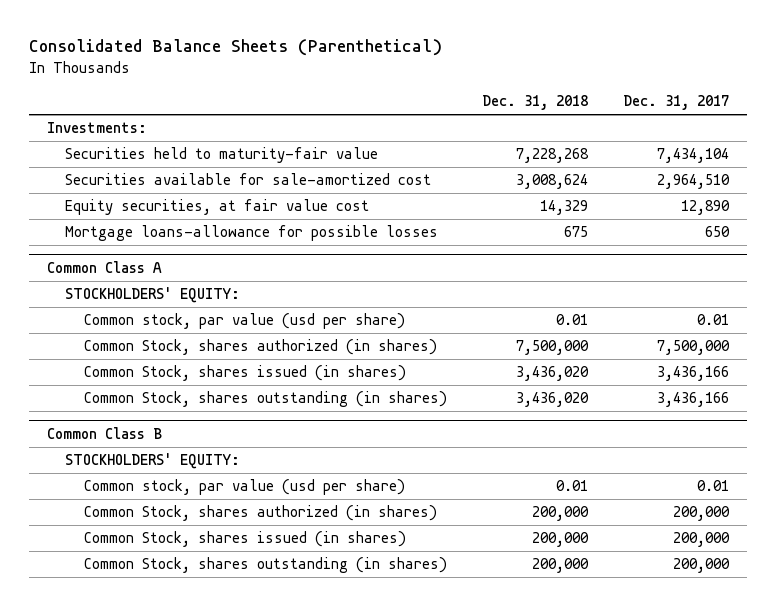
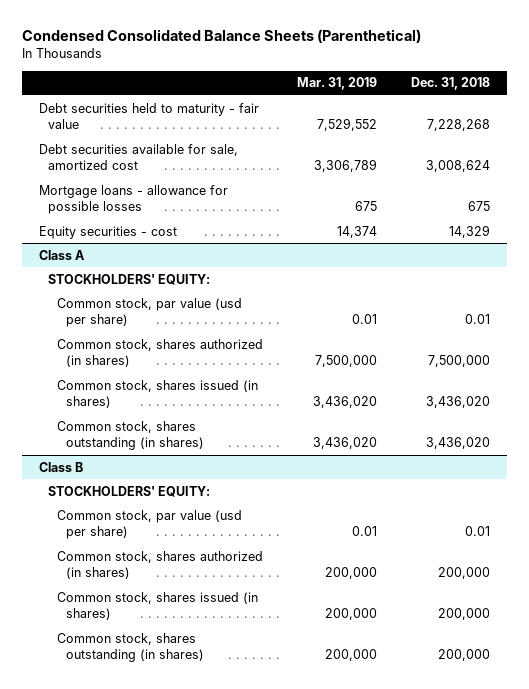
- Consolidated Balance Sheets (Parenthetical)
+ Condensed Consolidated Balance Sheets (Parenthetical)
- | Dec. 31, 2018 | Dec. 31, 2017
+ | Mar. 31, 2019 | Dec. 31, 2018
- Investments:
- Securities held to maturity-fair value | 7,228,268 | 7,434,104
- Securities available for sale-amortized cost | 3,008,624 | 2,964,510
- Equity securities, at fair value cost | 14,329 | 12,890
- Mortgage loans-allowance for possible losses | 675 | 650
- Common Class A
+ Debt securities held to maturity - fair value | 7,529,552 | 7,228,268
+ Debt securities available for sale, amortized cost | 3,306,789 | 3,008,624
+ Mortgage loans - allowance for possible losses | 675 | 675
+ Equity securities - cost | 14,374 | 14,329
+ Class A
- Common Stock, shares authorized (in shares) | 7,500,000 | 7,500,000
- Common Stock, shares issued (in shares) | 3,436,020 | 3,436,166
- Common Stock, shares outstanding (in shares) | 3,436,020 | 3,436,166
- Common Class B
+ Common stock, shares authorized (in shares) | 7,500,000 | 7,500,000
+ Common stock, shares issued (in shares) | 3,436,020 | 3,436,020
+ Common stock, shares outstanding (in shares) | 3,436,020 | 3,436,020
+ Class B
- Common Stock, shares authorized (in shares) | 200,000 | 200,000
- Common Stock, shares issued (in shares) | 200,000 | 200,000
- Common Stock, shares outstanding (in shares) | 200,000 | 200,000
+ Common stock, shares authorized (in shares) | 200,000 | 200,000
+ Common stock, shares issued (in shares) | 200,000 | 200,000
+ Common stock, shares outstanding (in shares) | 200,000 | 200,000

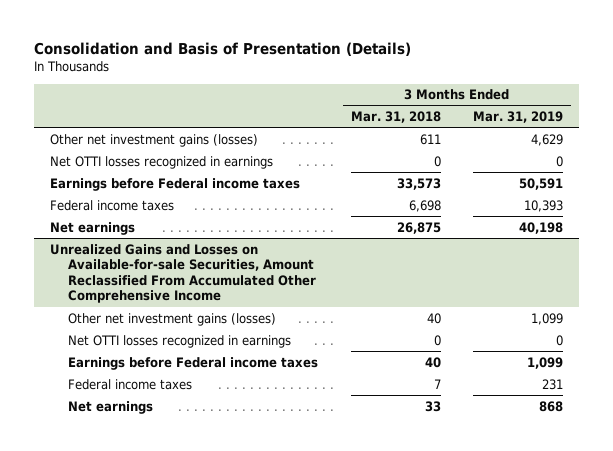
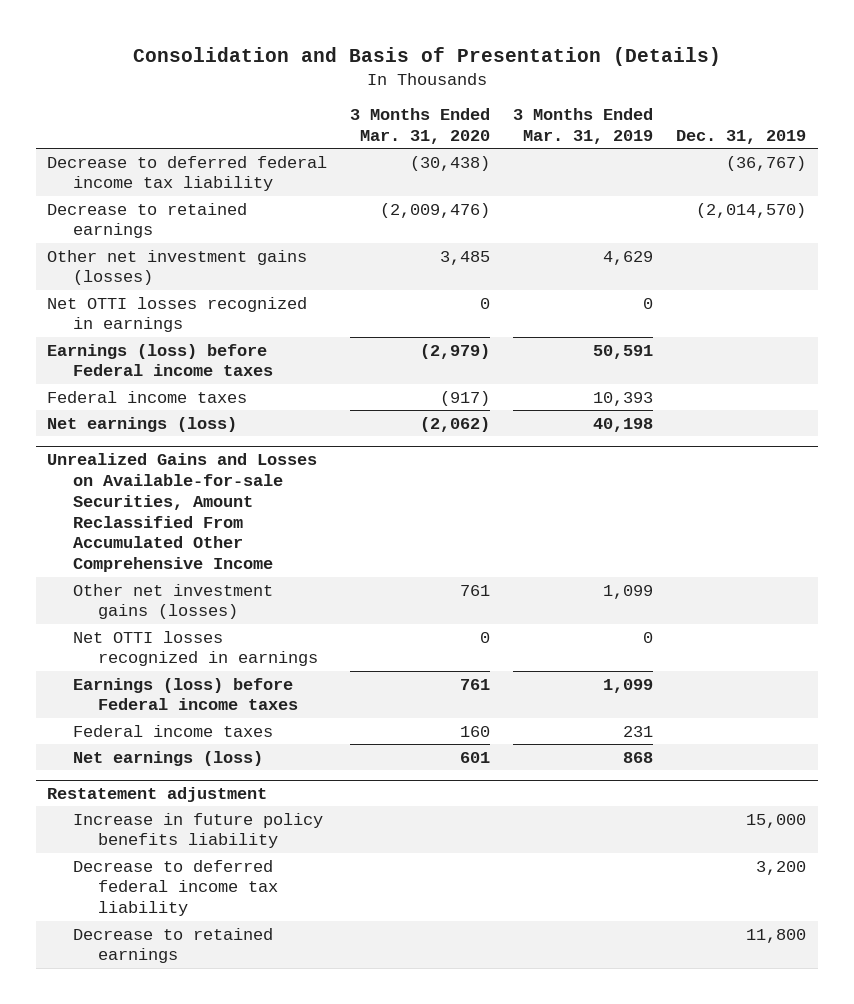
- | 3 Months Ended Mar. 31, 2018 | 3 Months Ended Mar. 31, 2019
+ | 3 Months Ended Mar. 31, 2020 | 3 Months Ended Mar. 31, 2019 | Dec. 31, 2019
+ Decrease to deferred federal income tax liability | (30,438) | | (36,767)
+ Decrease to retained earnings | (2,009,476) | | (2,014,570)
- Earnings before Federal income taxes | 33,573 | 50,591
+ Earnings (loss) before Federal income taxes | (2,979) | 50,591 |
- Net earnings | 26,875 | 40,198
+ Net earnings (loss) | (2,062) | 40,198 |
@ Unrealized Gains and Losses on Available-for-sale Securities, Amount Reclassified From Accumulated Other Comprehensive Income
- Earnings before Federal income taxes | 40 | 1,099
+ Earnings (loss) before Federal income taxes | 761 | 1,099 |
- Net earnings | 33 | 868
+ Net earnings (loss) | 601 | 868 |
+ Restatement adjustment
+ Increase in future policy benefits liability | | | 15,000
+ Decrease to deferred federal income tax liability | | | 3,200
+ Decrease to retained earnings | | | 11,800

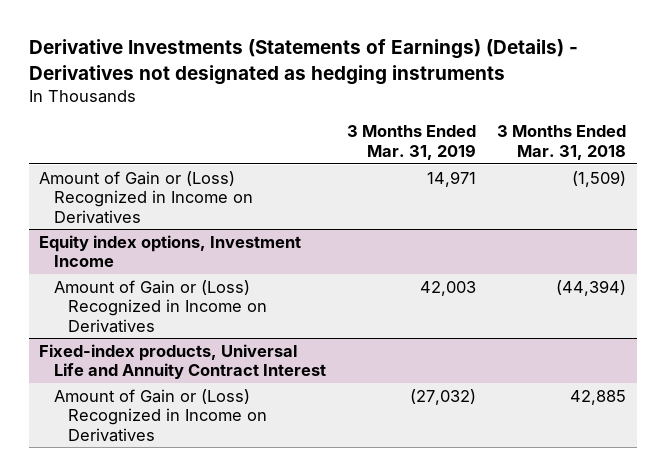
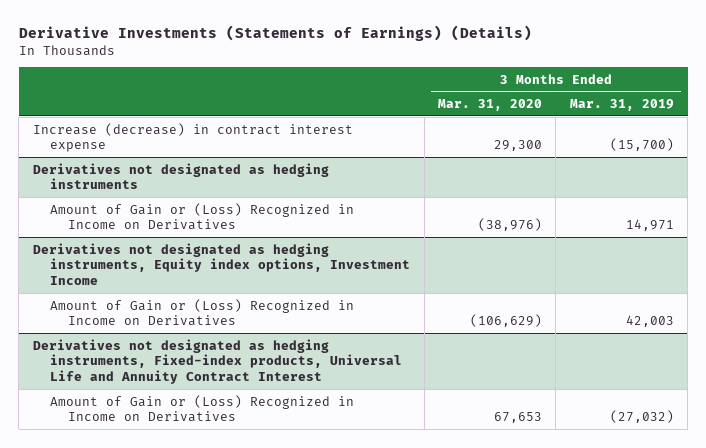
- Derivative Investments (Statements of Earnings) (Details) - Derivatives not designated as hedging instruments
+ Derivative Investments (Statements of Earnings) (Details)
- | 3 Months Ended Mar. 31, 2019 | 3 Months Ended Mar. 31, 2018
+ | 3 Months Ended Mar. 31, 2020 | 3 Months Ended Mar. 31, 2019
+ Increase (decrease) in contract interest expense | 29,300 | (15,700)
+ Derivatives not designated as hedging instruments
- Equity index options, Investment Income
+ Derivatives not designated as hedging instruments, Equity index options, Investment Income
- Fixed-index products, Universal Life and Annuity Contract Interest
+ Derivatives not designated as hedging instruments, Fixed-index products, Universal Life and Annuity Contract Interest

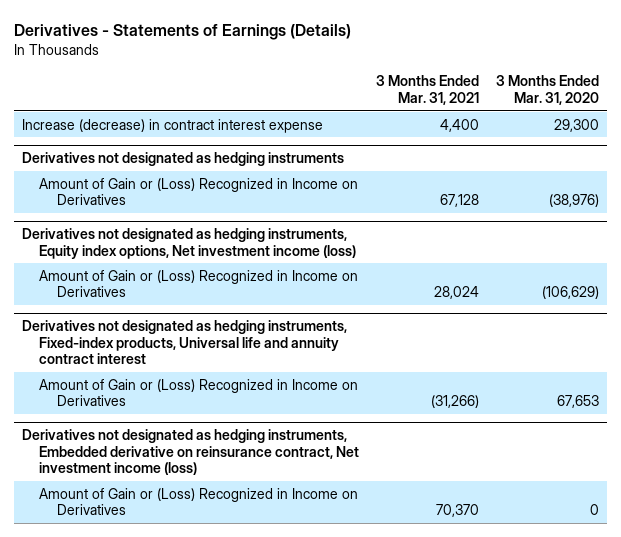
- Derivative Investments (Statements of Earnings) (Details)
+ Derivatives - Statements of Earnings (Details)
- | 3 Months Ended Mar. 31, 2020 | 3 Months Ended Mar. 31, 2019
+ | 3 Months Ended Mar. 31, 2021 | 3 Months Ended Mar. 31, 2020
- Derivatives not designated as hedging instruments, Equity index options, Investment Income
+ Derivatives not designated as hedging instruments, Equity index options, Net investment income (loss)
- Derivatives not designated as hedging instruments, Fixed-index products, Universal Life and Annuity Contract Interest
+ Derivatives not designated as hedging instruments, Fixed-index products, Universal life and annuity contract interest
+ Derivatives not designated as hedging instruments, Embedded derivative on reinsurance contract, Net investment income (loss)
+ Amount of Gain or (Loss) Recognized in Income on Derivatives | 70,370 | 0

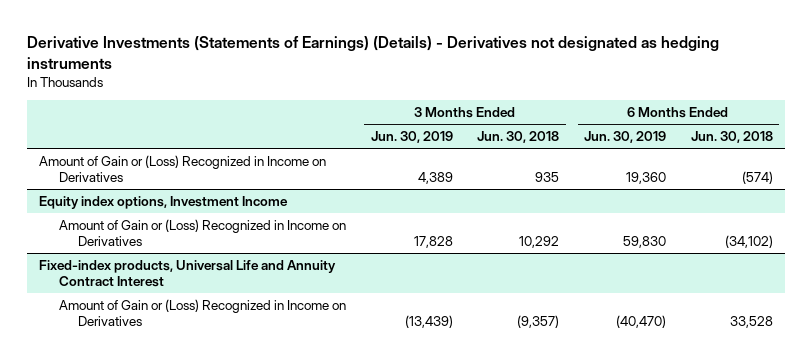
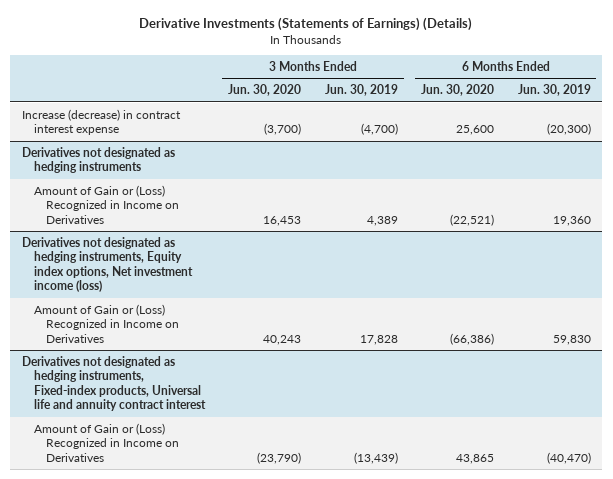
- Derivative Investments (Statements of Earnings) (Details) - Derivatives not designated as hedging instruments
+ Derivative Investments (Statements of Earnings) (Details)
- | 3 Months Ended Jun. 30, 2019 | 3 Months Ended Jun. 30, 2018 | 6 Months Ended Jun. 30, 2019 | 6 Months Ended Jun. 30, 2018
+ | 3 Months Ended Jun. 30, 2020 | 3 Months Ended Jun. 30, 2019 | 6 Months Ended Jun. 30, 2020 | 6 Months Ended Jun. 30, 2019
+ Increase (decrease) in contract interest expense | (3,700) | (4,700) | 25,600 | (20,300)
+ Derivatives not designated as hedging instruments
- Equity index options, Investment Income
+ Derivatives not designated as hedging instruments, Equity index options, Net investment income (loss)
- Fixed-index products, Universal Life and Annuity Contract Interest
+ Derivatives not designated as hedging instruments, Fixed-index products, Universal life and annuity contract interest

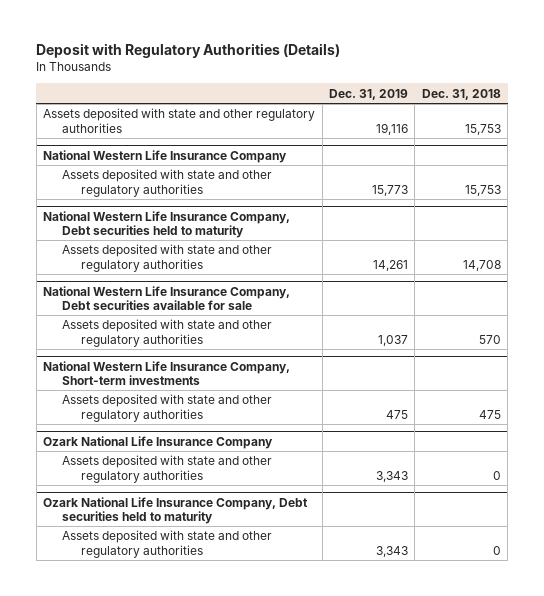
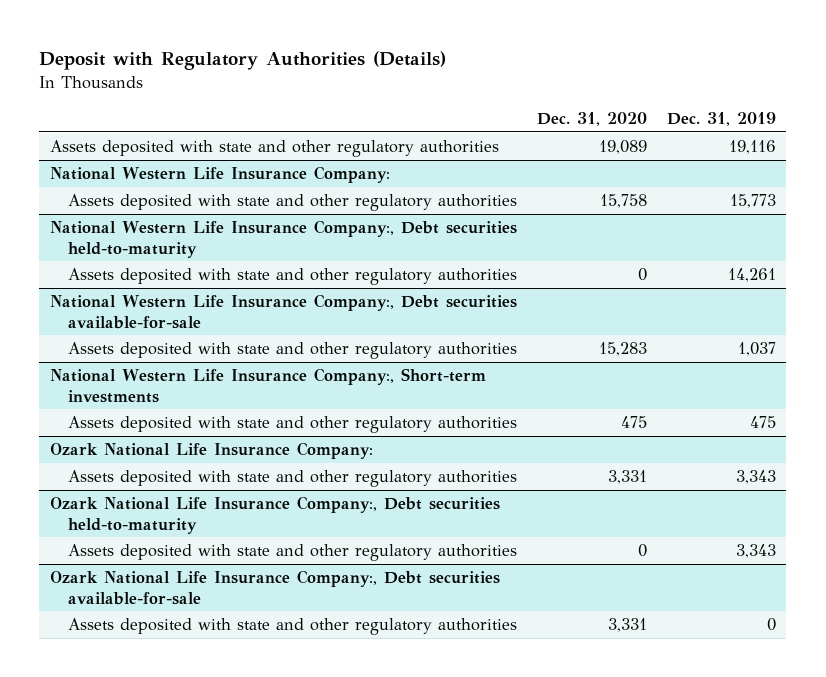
- | Dec. 31, 2019 | Dec. 31, 2018
+ | Dec. 31, 2020 | Dec. 31, 2019
- National Western Life Insurance Company
+ National Western Life Insurance Company:
- National Western Life Insurance Company, Debt securities held to maturity
+ National Western Life Insurance Company:, Debt securities held-to-maturity
- National Western Life Insurance Company, Debt securities available for sale
+ National Western Life Insurance Company:, Debt securities available-for-sale
- National Western Life Insurance Company, Short-term investments
+ National Western Life Insurance Company:, Short-term investments
- Ozark National Life Insurance Company
+ Ozark National Life Insurance Company:
- Ozark National Life Insurance Company, Debt securities held to maturity
+ Ozark National Life Insurance Company:, Debt securities held-to-maturity
+ Ozark National Life Insurance Company:, Debt securities available-for-sale
+ Assets deposited with state and other regulatory authorities | 3,331 | 0

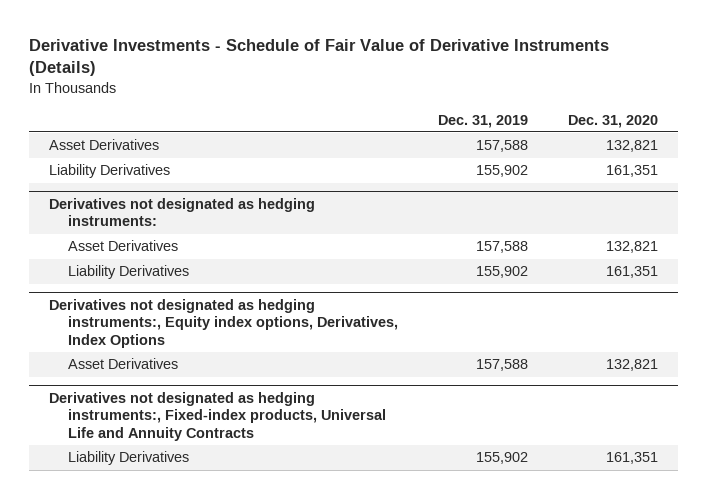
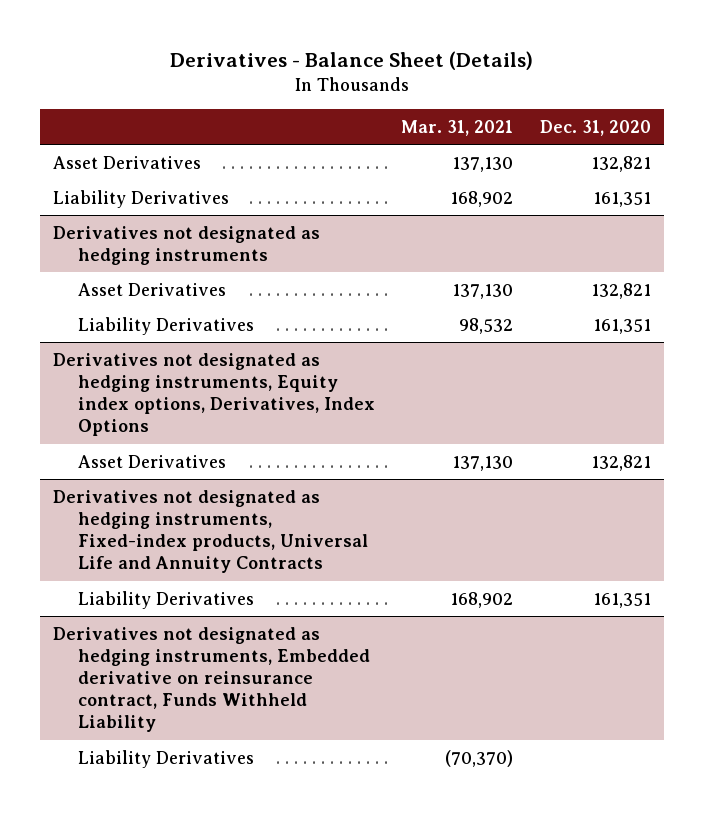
- Derivative Investments - Schedule of Fair Value of Derivative Instruments (Details)
+ Derivatives - Balance Sheet (Details)
- | Dec. 31, 2019 | Dec. 31, 2020
+ | Mar. 31, 2021 | Dec. 31, 2020
- Derivatives not designated as hedging instruments:
+ Derivatives not designated as hedging instruments
- Derivatives not designated as hedging instruments:, Equity index options, Derivatives, Index Options
+ Derivatives not designated as hedging instruments, Equity index options, Derivatives, Index Options
- Derivatives not designated as hedging instruments:, Fixed-index products, Universal Life and Annuity Contracts
+ Derivatives not designated as hedging instruments, Fixed-index products, Universal Life and Annuity Contracts
+ Derivatives not designated as hedging instruments, Embedded derivative on reinsurance contract, Funds Withheld Liability
+ Liability Derivatives | (70,370) |

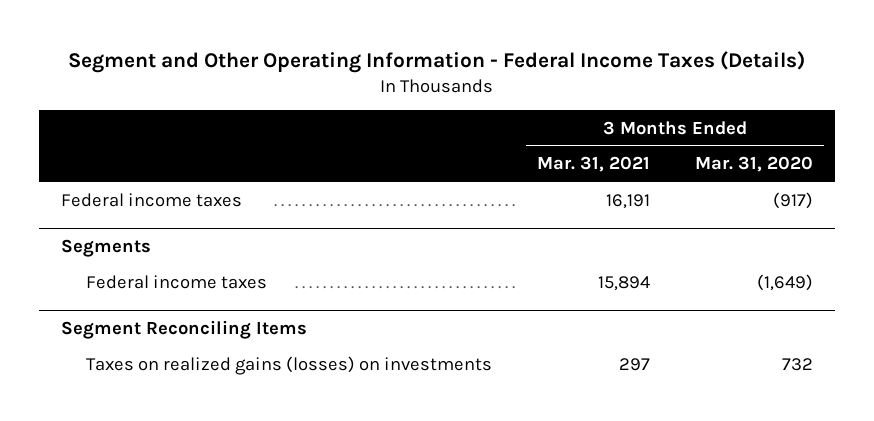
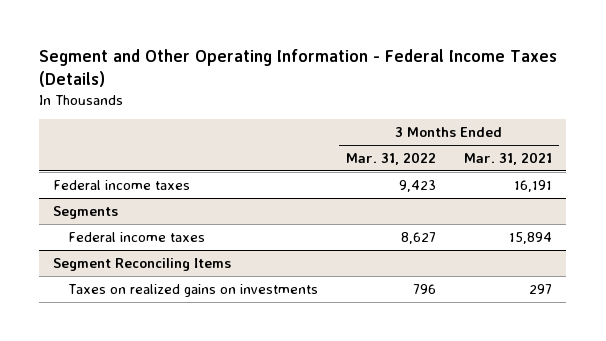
- | 3 Months Ended Mar. 31, 2021 | 3 Months Ended Mar. 31, 2020
+ | 3 Months Ended Mar. 31, 2022 | 3 Months Ended Mar. 31, 2021
@ Segment Reconciling Items
- Taxes on realized gains (losses) on investments | 297 | 732
+ Taxes on realized gains on investments | 796 | 297

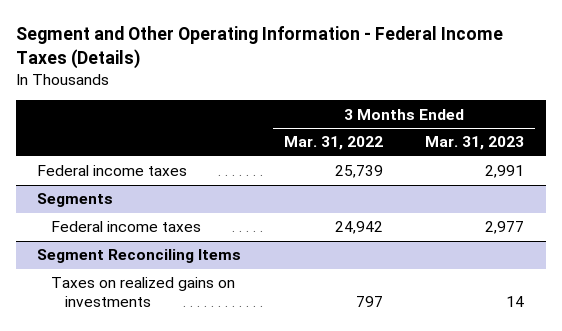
- | 3 Months Ended Mar. 31, 2022 | 3 Months Ended Mar. 31, 2021
+ | 3 Months Ended Mar. 31, 2022 | 3 Months Ended Mar. 31, 2023
- Federal income taxes | 9,423 | 16,191
+ Federal income taxes | 25,739 | 2,991
@ Segments
- Federal income taxes | 8,627 | 15,894
+ Federal income taxes | 24,942 | 2,977
@ Segment Reconciling Items
- Taxes on realized gains on investments | 796 | 297
+ Taxes on realized gains on investments | 797 | 14

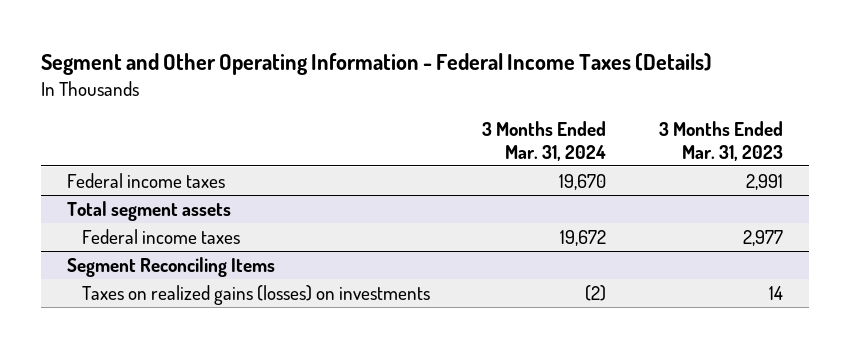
- | 3 Months Ended Mar. 31, 2022 | 3 Months Ended Mar. 31, 2023
+ | 3 Months Ended Mar. 31, 2024 | 3 Months Ended Mar. 31, 2023
- Segments
+ Total segment assets
@ Segment Reconciling Items
- Taxes on realized gains on investments | 797 | 14
+ Taxes on realized gains (losses) on investments | (2) | 14

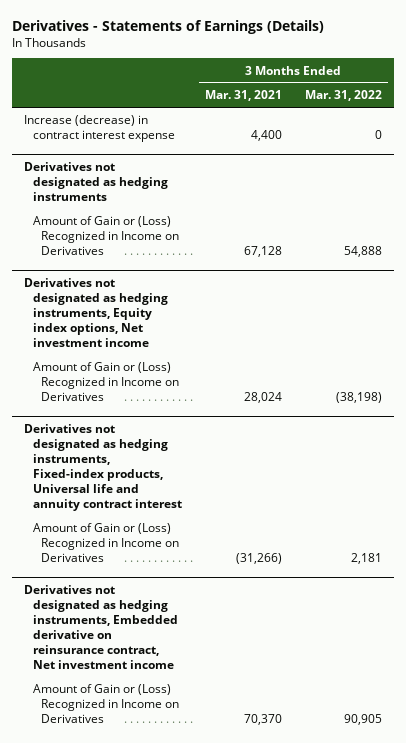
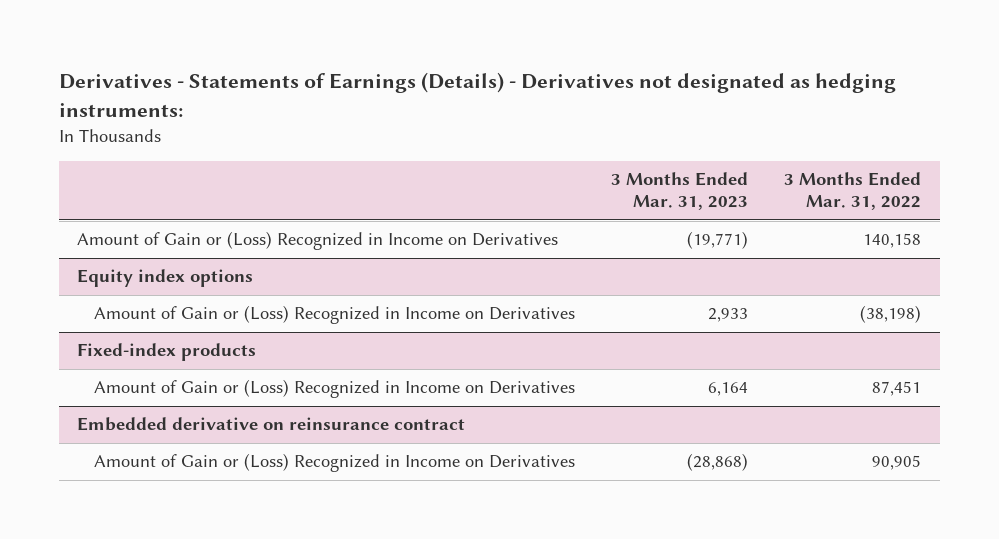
- Derivatives - Statements of Earnings (Details)
+ Derivatives - Statements of Earnings (Details) - Derivatives not designated as hedging instruments:
- | 3 Months Ended Mar. 31, 2021 | 3 Months Ended Mar. 31, 2022
+ | 3 Months Ended Mar. 31, 2023 | 3 Months Ended Mar. 31, 2022
- Increase (decrease) in contract interest expense | 4,400 | 0
- Derivatives not designated as hedging instruments
- Amount of Gain or (Loss) Recognized in Income on Derivatives | 67,128 | 54,888
- Derivatives not designated as hedging instruments, Equity index options, Net investment income
+ Amount of Gain or (Loss) Recognized in Income on Derivatives | (19,771) | 140,158
+ Equity index options
- Derivatives not designated as hedging instruments, Fixed-index products, Universal life and annuity contract interest
- Amount of Gain or (Loss) Recognized in Income on Derivatives | (31,266) | 2,181
- Derivatives not designated as hedging instruments, Embedded derivative on reinsurance contract, Net investment income
+ Fixed-index products
+ Amount of Gain or (Loss) Recognized in Income on Derivatives | 6,164 | 87,451
+ Embedded derivative on reinsurance contract

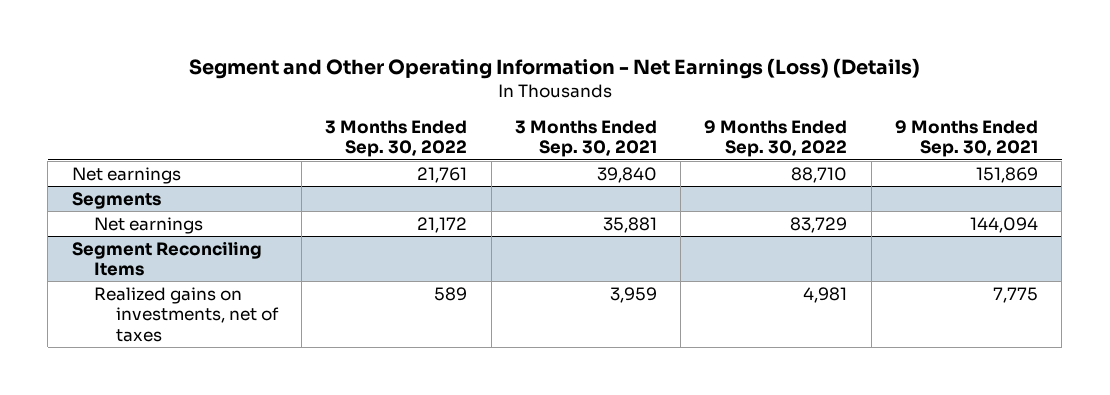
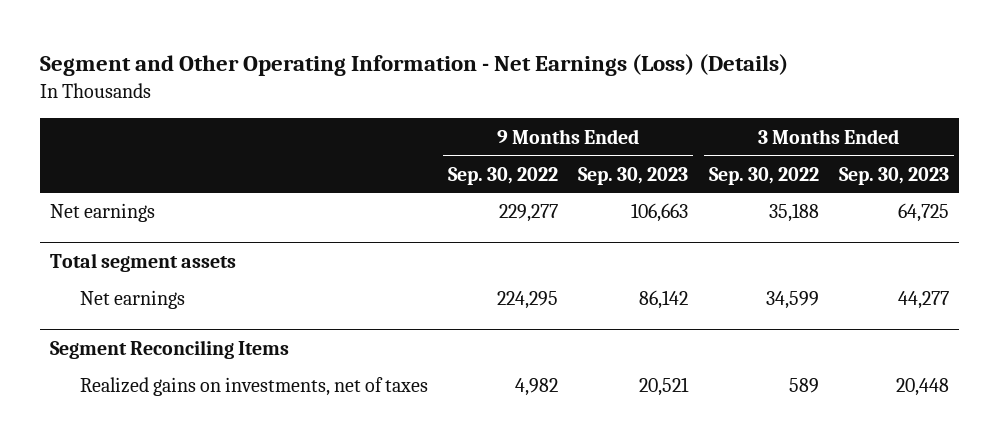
- | 3 Months Ended Sep. 30, 2022 | 3 Months Ended Sep. 30, 2021 | 9 Months Ended Sep. 30, 2022 | 9 Months Ended Sep. 30, 2021
+ | 9 Months Ended Sep. 30, 2022 | 9 Months Ended Sep. 30, 2023 | 3 Months Ended Sep. 30, 2022 | 3 Months Ended Sep. 30, 2023
- Net earnings | 21,761 | 39,840 | 88,710 | 151,869
- Segments
- Net earnings | 21,172 | 35,881 | 83,729 | 144,094
+ Net earnings | 229,277 | 106,663 | 35,188 | 64,725
+ Total segment assets
+ Net earnings | 224,295 | 86,142 | 34,599 | 44,277
@ Segment Reconciling Items
- Realized gains on investments, net of taxes | 589 | 3,959 | 4,981 | 7,775
+ Realized gains on investments, net of taxes | 4,982 | 20,521 | 589 | 20,448

